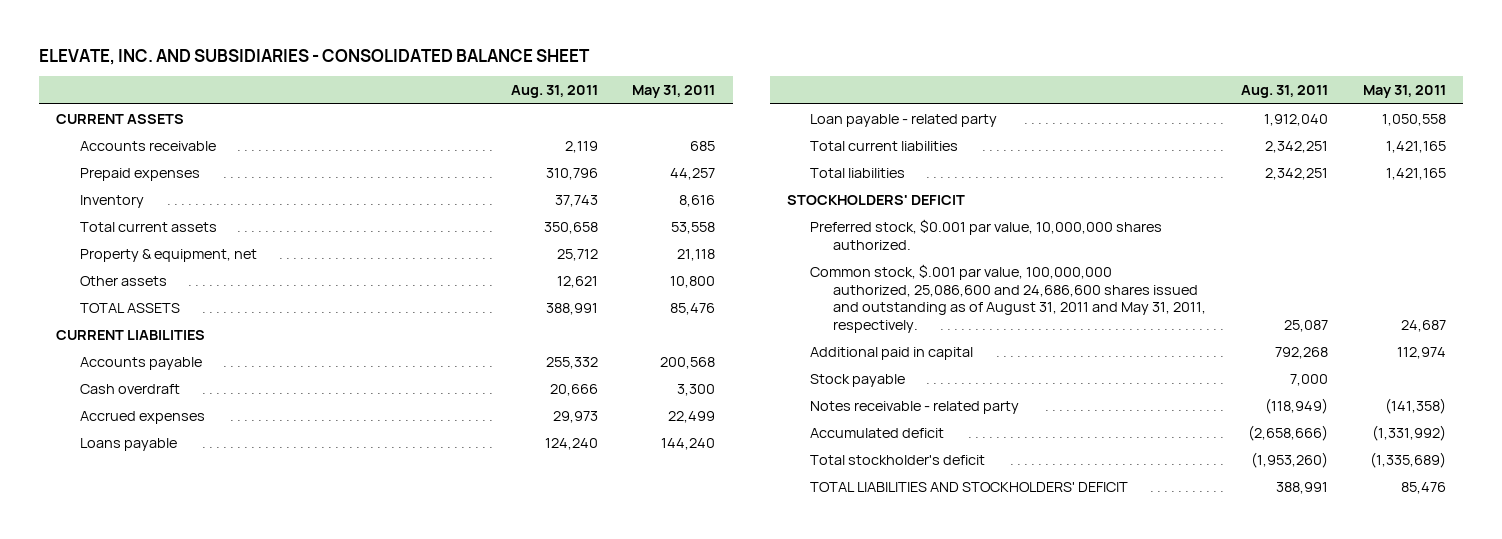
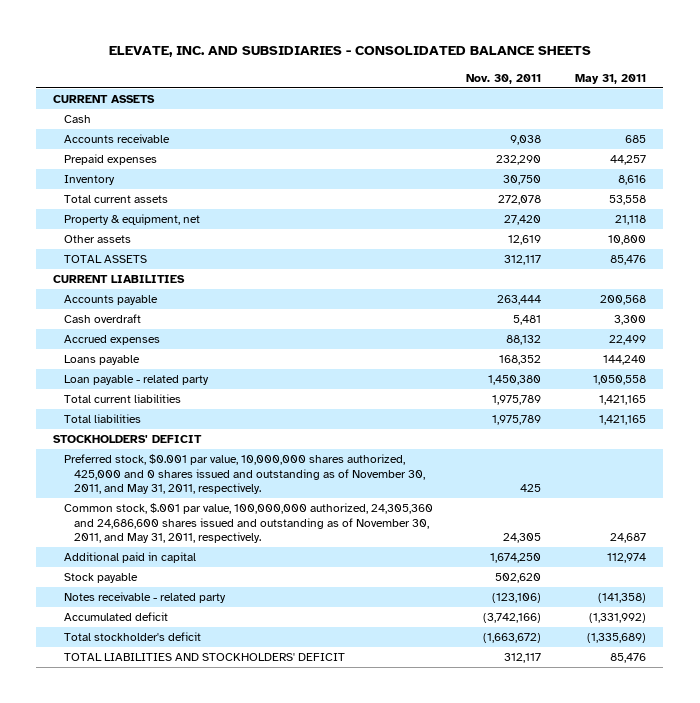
- ELEVATE, INC. AND SUBSIDIARIES - CONSOLIDATED BALANCE SHEET
+ ELEVATE, INC. AND SUBSIDIARIES - CONSOLIDATED BALANCE SHEETS
- | Aug. 31, 2011 | May 31, 2011
+ | Nov. 30, 2011 | May 31, 2011
+ Cash
- Preferred stock, $0.001 par value, 10,000,000 shares authorized.
- Common stock, $.001 par value, 100,000,000 authorized, 25,086,600 and 24,686,600 shares issued and outstanding as of August 31, 2011 and May 31, 2011, respectively. | 25,087 | 24,687
+ Preferred stock, $0.001 par value, 10,000,000 shares authorized, 425,000 and 0 shares issued and outstanding as of November 30, 2011, and May 31, 2011, respectively. | 425 |
+ Common stock, $.001 par value, 100,000,000 authorized, 24,305,360 and 24,686,600 shares issued and outstanding as of November 30, 2011, and May 31, 2011, respectively. | 24,305 | 24,687

